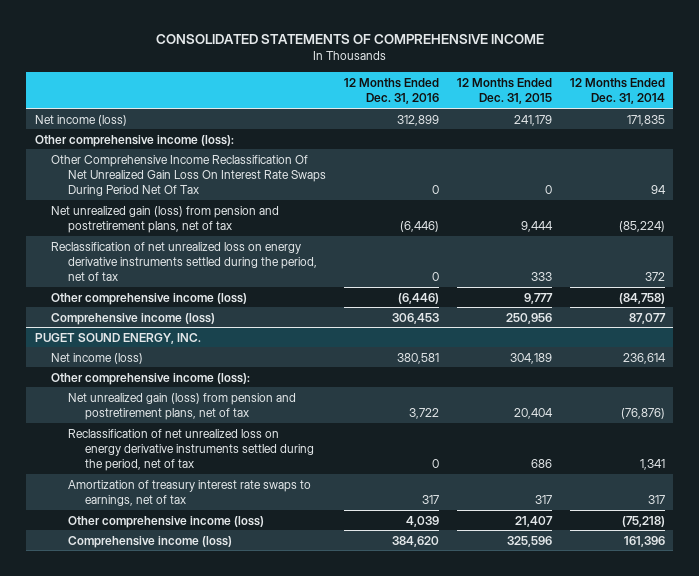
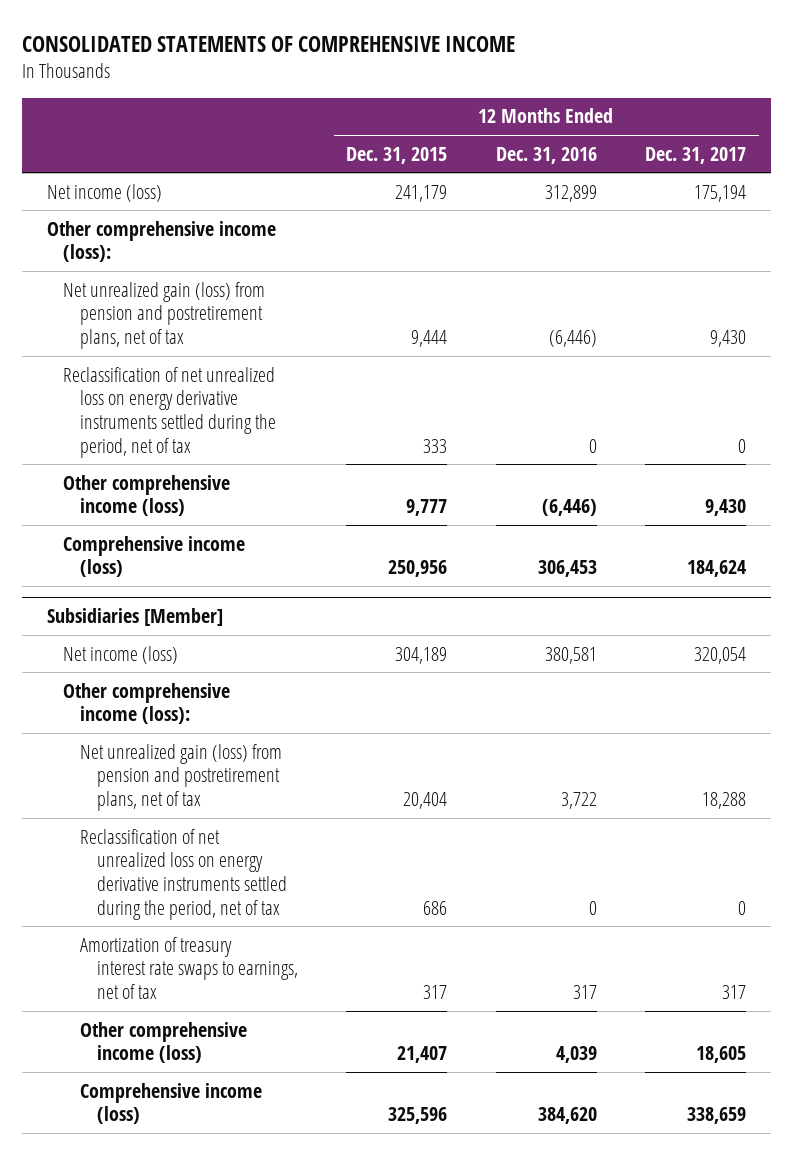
- | 12 Months Ended Dec. 31, 2016 | 12 Months Ended Dec. 31, 2015 | 12 Months Ended Dec. 31, 2014
+ | 12 Months Ended Dec. 31, 2015 | 12 Months Ended Dec. 31, 2016 | 12 Months Ended Dec. 31, 2017
- Other Comprehensive Income Reclassification Of Net Unrealized Gain Loss On Interest Rate Swaps During Period Net Of Tax | 0 | 0 | 94
- PUGET SOUND ENERGY, INC.
+ Subsidiaries [Member]

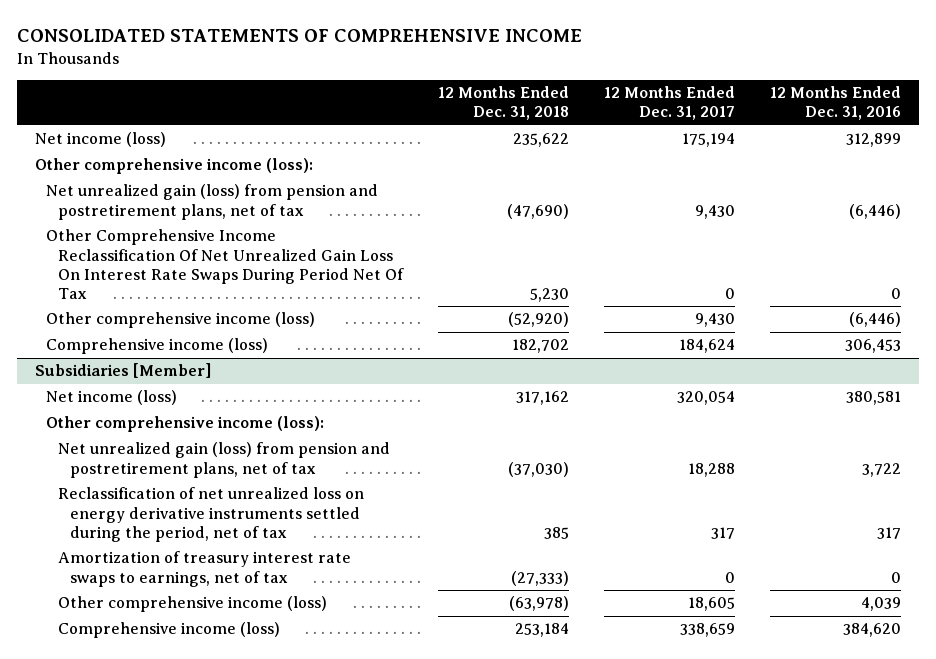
- | 12 Months Ended Dec. 31, 2015 | 12 Months Ended Dec. 31, 2016 | 12 Months Ended Dec. 31, 2017
+ | 12 Months Ended Dec. 31, 2018 | 12 Months Ended Dec. 31, 2017 | 12 Months Ended Dec. 31, 2016
- Reclassification of net unrealized loss on energy derivative instruments settled during the period, net of tax | 333 | 0 | 0
+ Other Comprehensive Income Reclassification Of Net Unrealized Gain Loss On Interest Rate Swaps During Period Net Of Tax | 5,230 | 0 | 0
@ Subsidiaries [Member]
- Reclassification of net unrealized loss on energy derivative instruments settled during the period, net of tax | 686 | 0 | 0
- Amortization of treasury interest rate swaps to earnings, net of tax | 317 | 317 | 317
+ Reclassification of net unrealized loss on energy derivative instruments settled during the period, net of tax | 385 | 317 | 317
+ Amortization of treasury interest rate swaps to earnings, net of tax | (27,333) | 0 | 0

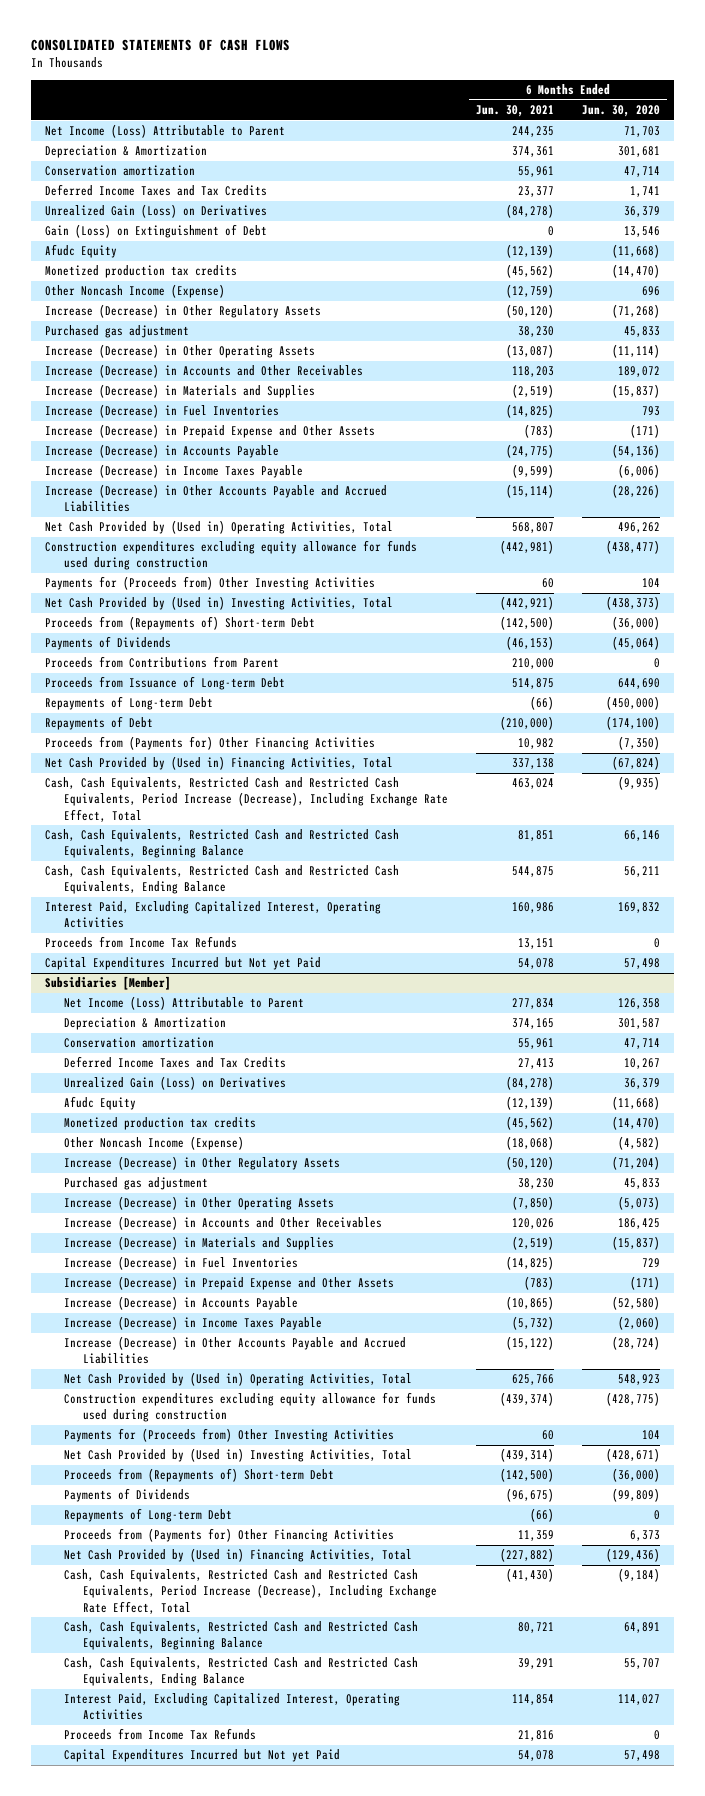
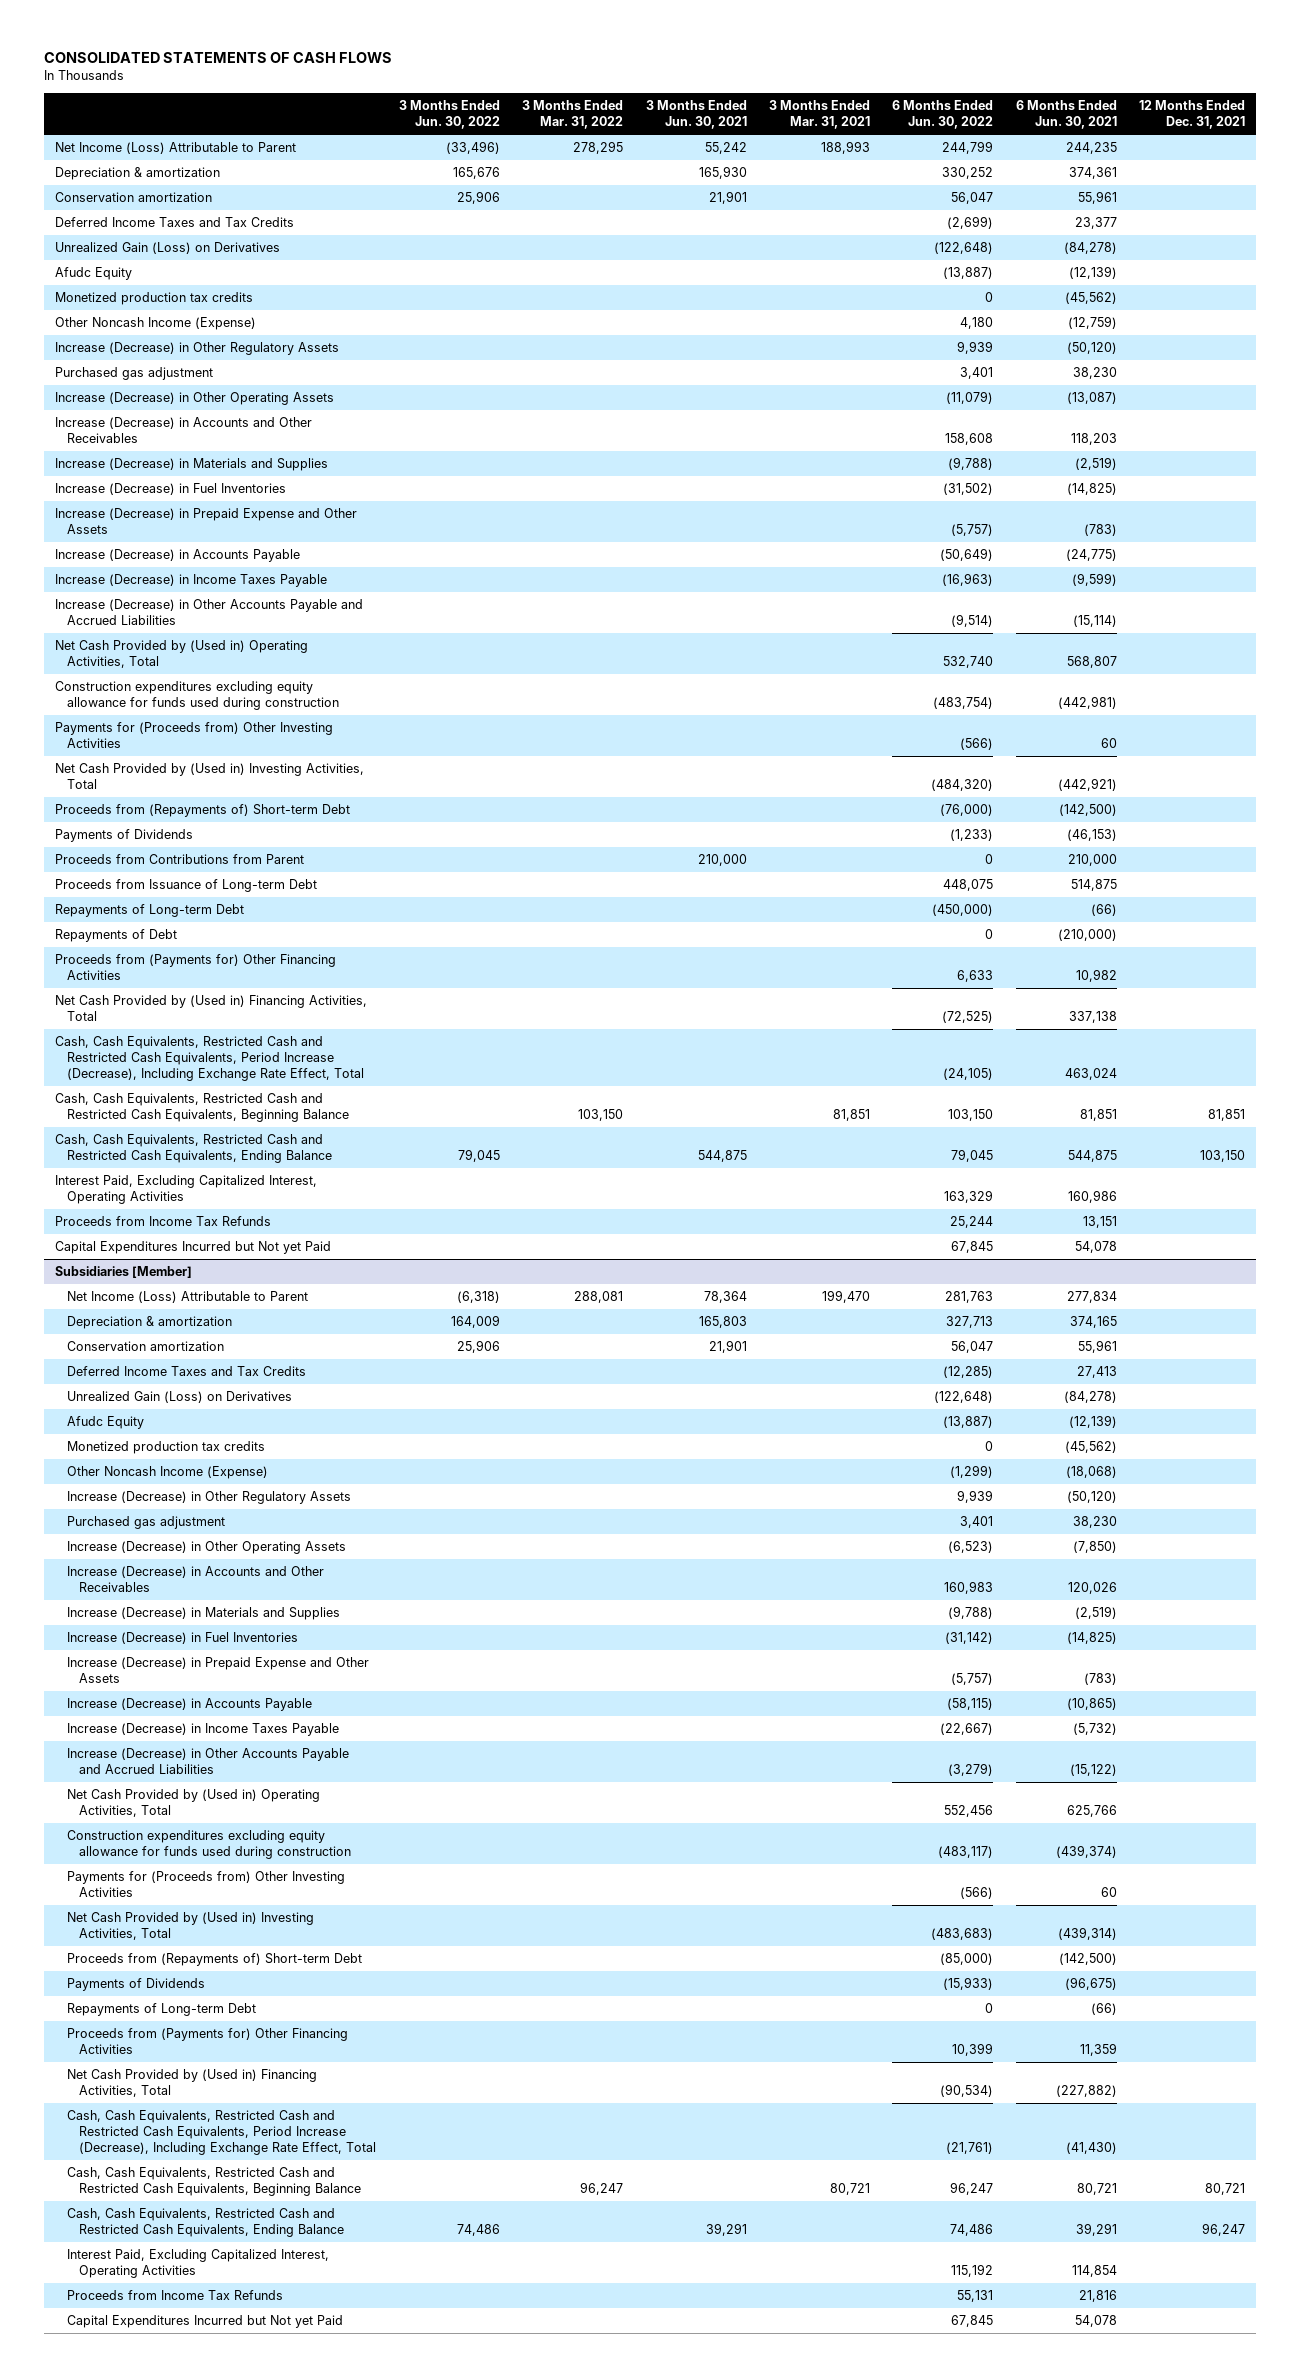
- | 6 Months Ended Jun. 30, 2021 | 6 Months Ended Jun. 30, 2020
+ | 3 Months Ended Jun. 30, 2022 | 3 Months Ended Mar. 31, 2022 | 3 Months Ended Jun. 30, 2021 | 3 Months Ended Mar. 31, 2021 | 6 Months Ended Jun. 30, 2022 | 6 Months Ended Jun. 30, 2021 | 12 Months Ended Dec. 31, 2021
- Depreciation & Amortization | 374,361 | 301,681
+ Depreciation & amortization | 165,676 | | 165,930 | | 330,252 | 374,361 |
- Gain (Loss) on Extinguishment of Debt | 0 | 13,546
@ Subsidiaries [Member]
- Depreciation & Amortization | 374,165 | 301,587
+ Depreciation & amortization | 164,009 | | 165,803 | | 327,713 | 374,165 |

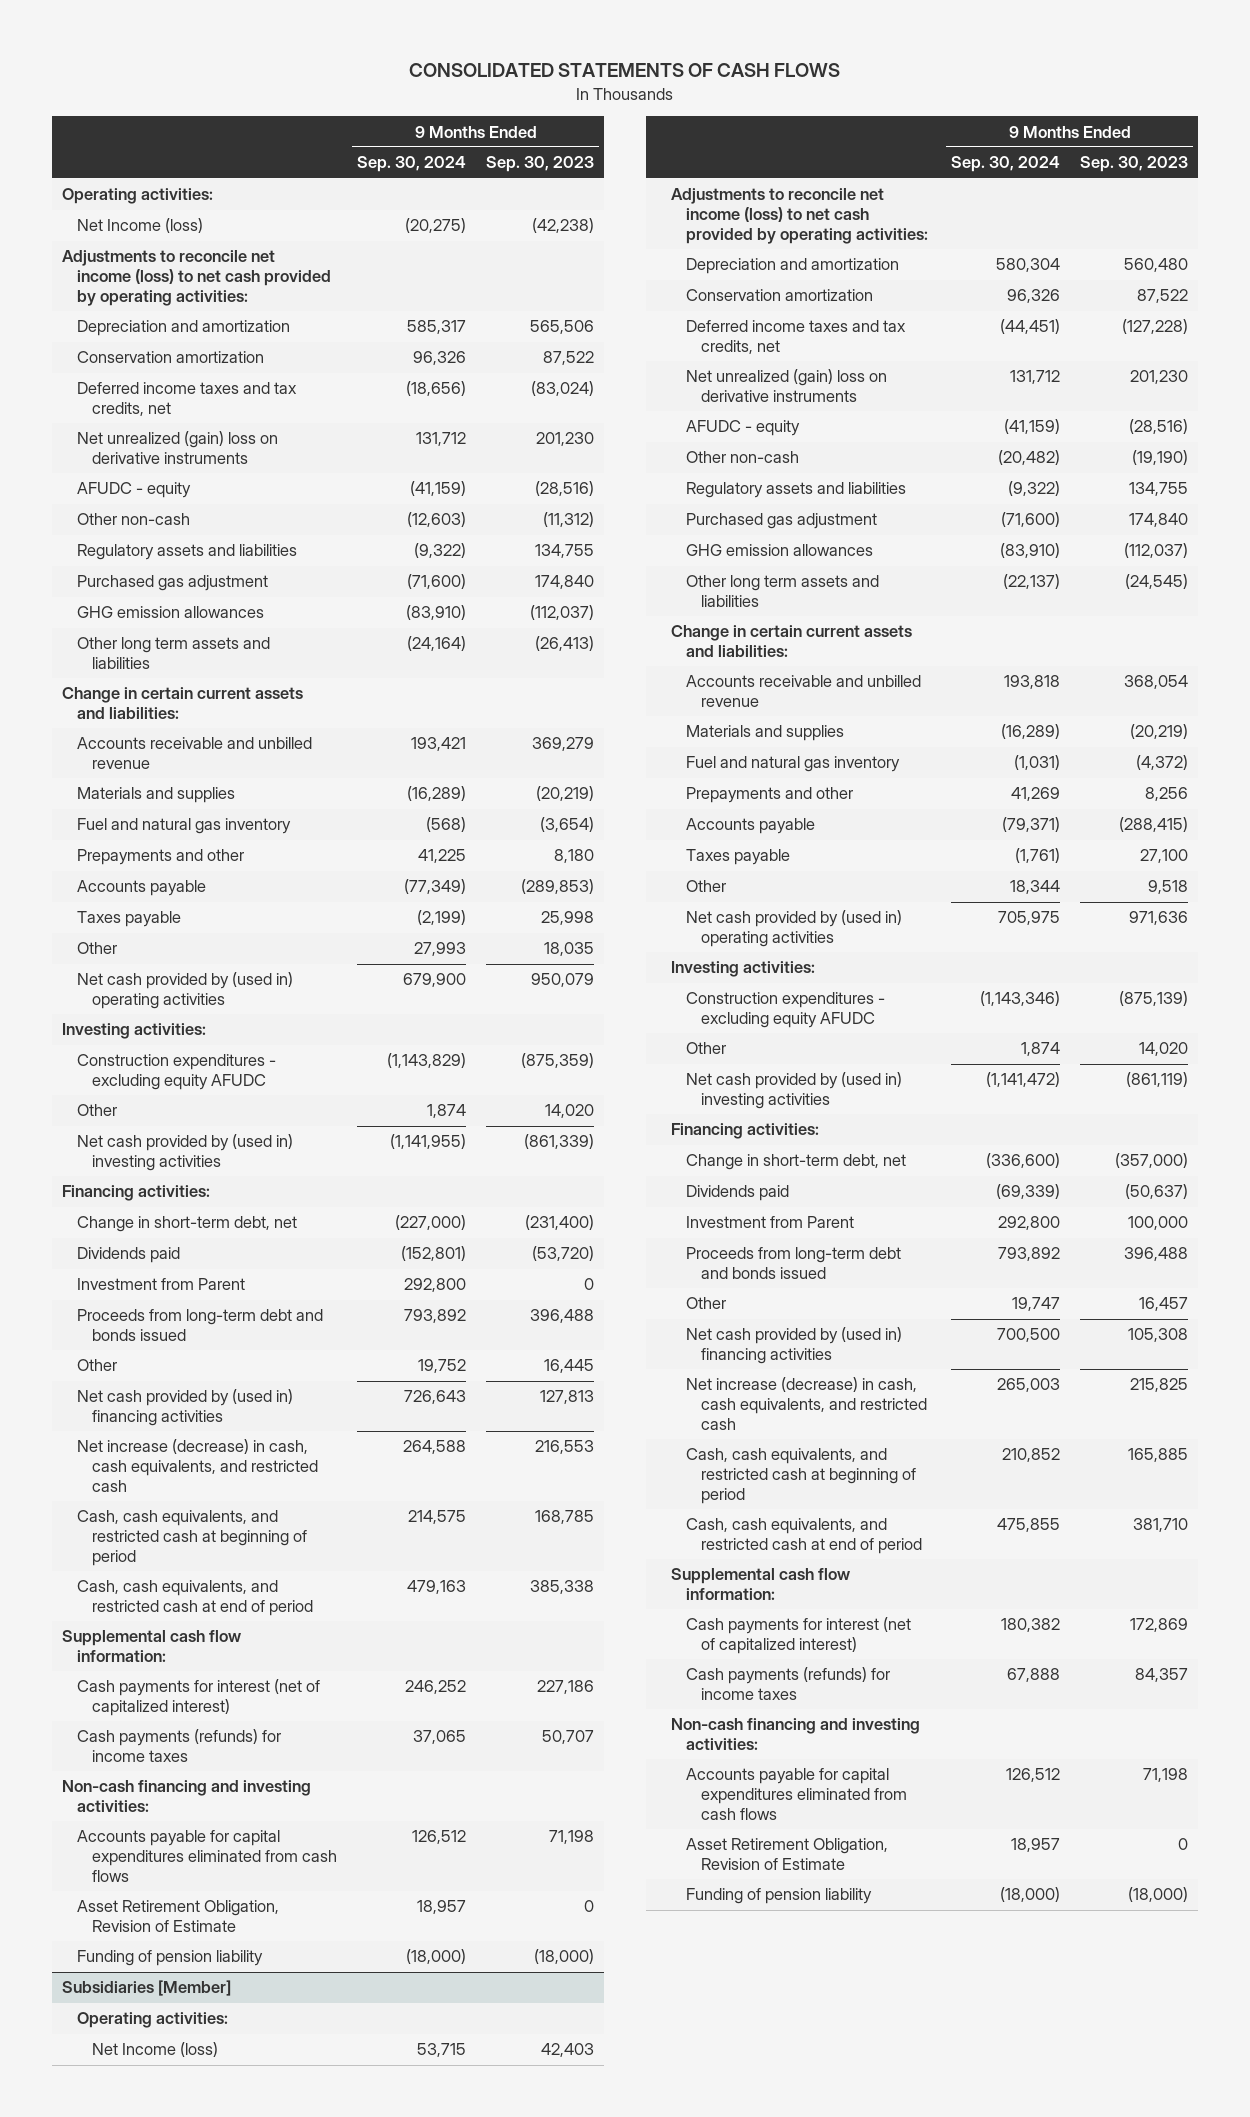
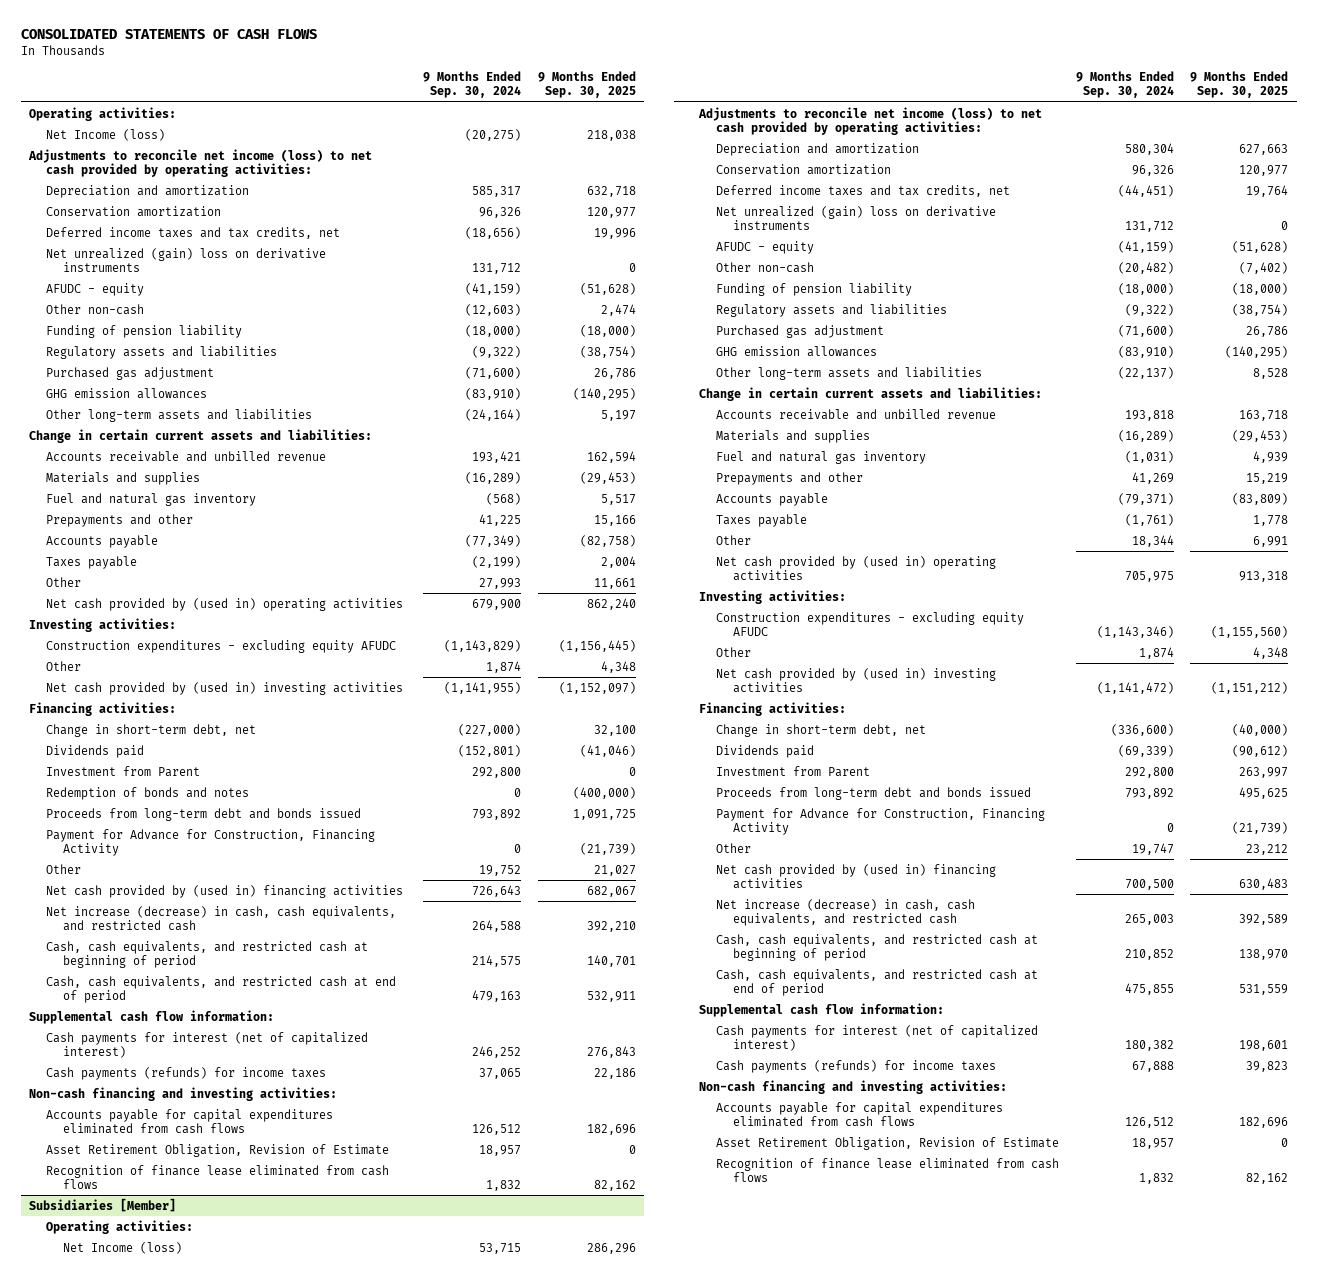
- | 9 Months Ended Sep. 30, 2024 | 9 Months Ended Sep. 30, 2023
+ | 9 Months Ended Sep. 30, 2024 | 9 Months Ended Sep. 30, 2025
moved up: Funding of pension liability | (18,000) | (18,000)
- Other long term assets and liabilities | (24,164) | (26,413)
+ Other long-term assets and liabilities | (24,164) | 5,197
+ Redemption of bonds and notes | 0 | (400,000)
+ Payment for Advance for Construction, Financing Activity | 0 | (21,739)
+ Recognition of finance lease eliminated from cash flows | 1,832 | 82,162
@ Subsidiaries [Member]
moved up: Funding of pension liability | (18,000) | (18,000)
- Other long term assets and liabilities | (22,137) | (24,545)
+ Other long-term assets and liabilities | (22,137) | 8,528
+ Payment for Advance for Construction, Financing Activity | 0 | (21,739)
+ Recognition of finance lease eliminated from cash flows | 1,832 | 82,162

